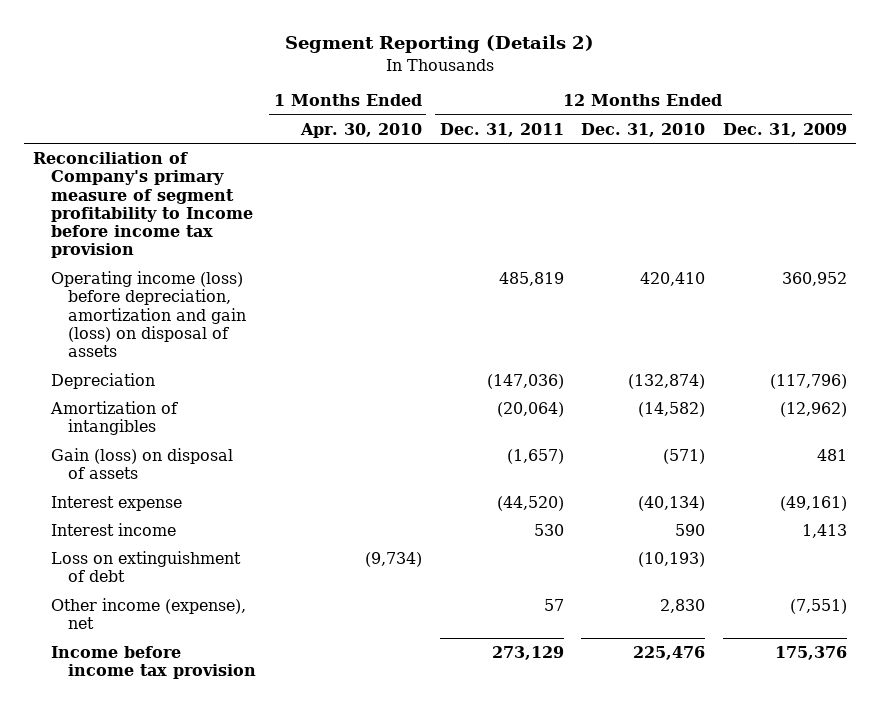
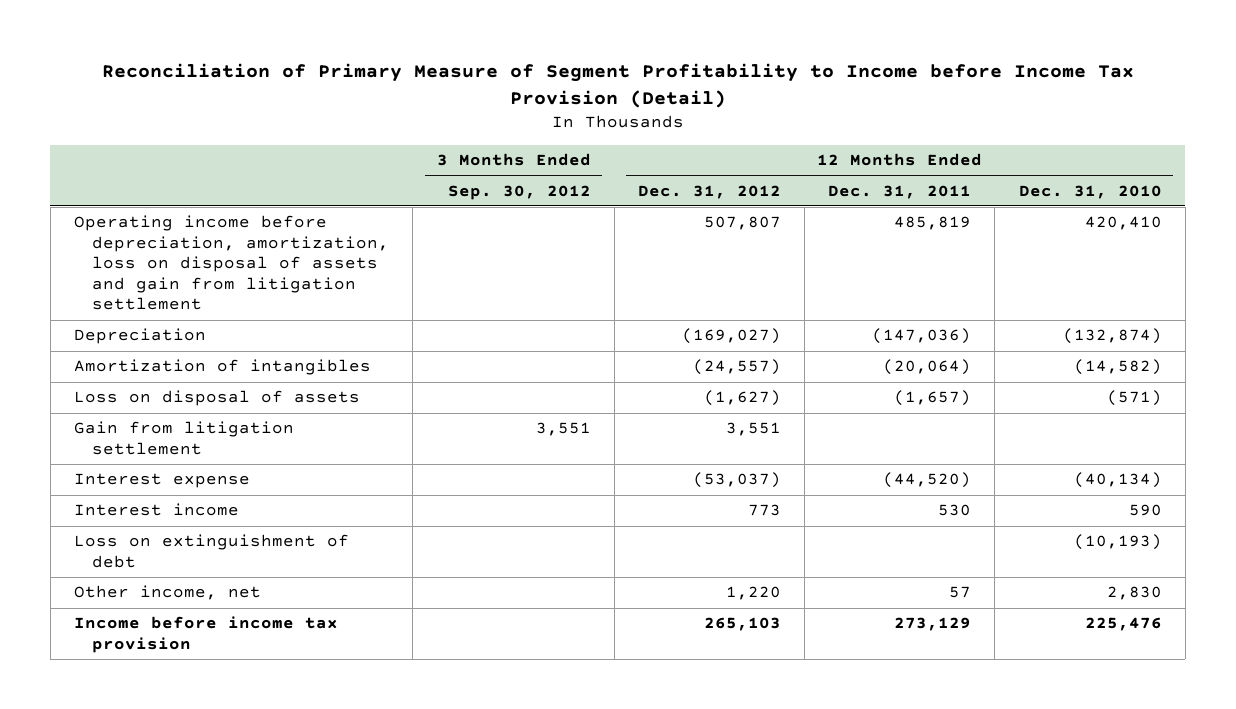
- Segment Reporting (Details 2)
+ Reconciliation of Primary Measure of Segment Profitability to Income before Income Tax Provision (Detail)
- | 1 Months Ended Apr. 30, 2010 | 12 Months Ended Dec. 31, 2011 | 12 Months Ended Dec. 31, 2010 | 12 Months Ended Dec. 31, 2009
+ | 3 Months Ended Sep. 30, 2012 | 12 Months Ended Dec. 31, 2012 | 12 Months Ended Dec. 31, 2011 | 12 Months Ended Dec. 31, 2010
- Reconciliation of Company's primary measure of segment profitability to Income before income tax provision
- Operating income (loss) before depreciation, amortization and gain (loss) on disposal of assets | | 485,819 | 420,410 | 360,952
+ Operating income before depreciation, amortization, loss on disposal of assets and gain from litigation settlement | | 507,807 | 485,819 | 420,410
- Gain (loss) on disposal of assets | | (1,657) | (571) | 481
+ Loss on disposal of assets | | (1,627) | (1,657) | (571)
+ Gain from litigation settlement | 3,551 | 3,551 | |
- Other income (expense), net | | 57 | 2,830 | (7,551)
+ Other income, net | | 1,220 | 57 | 2,830

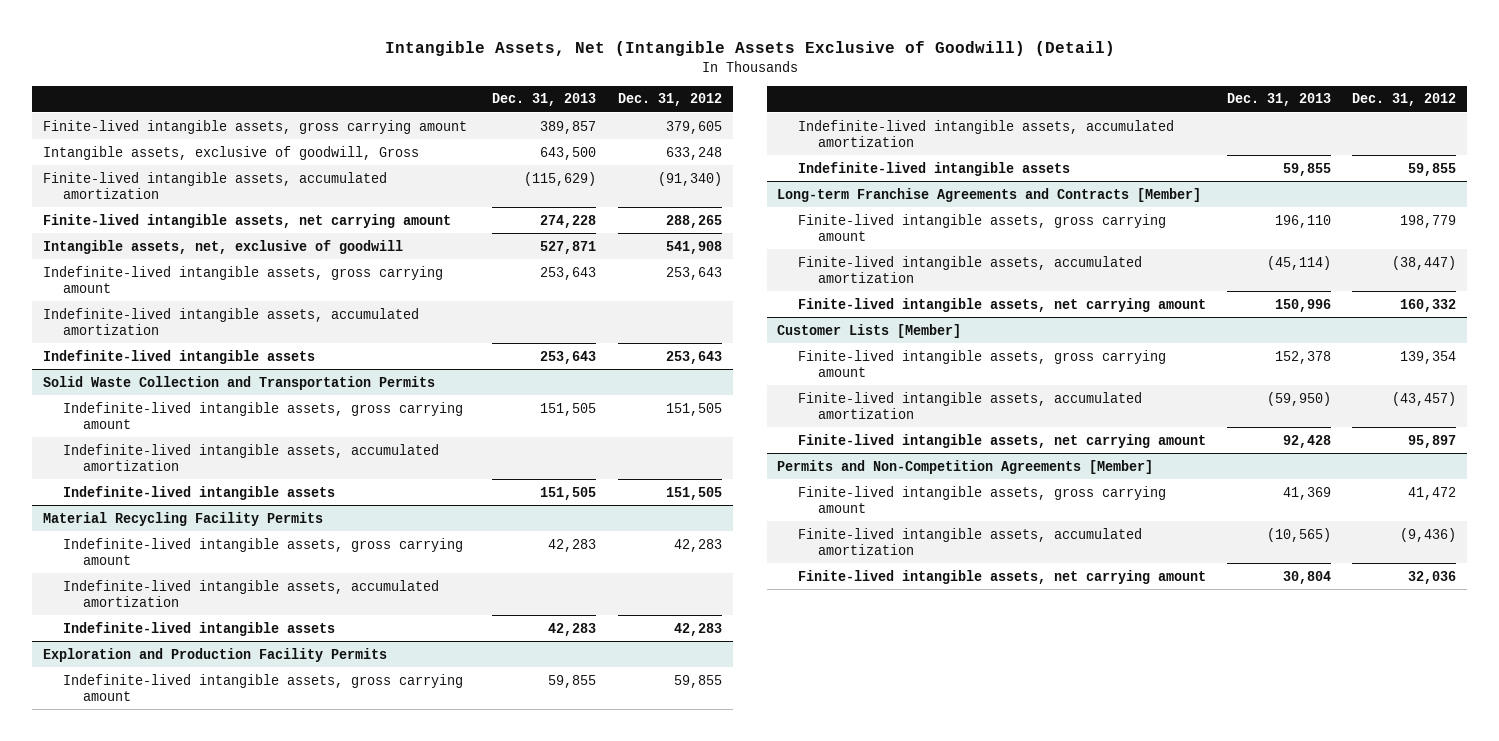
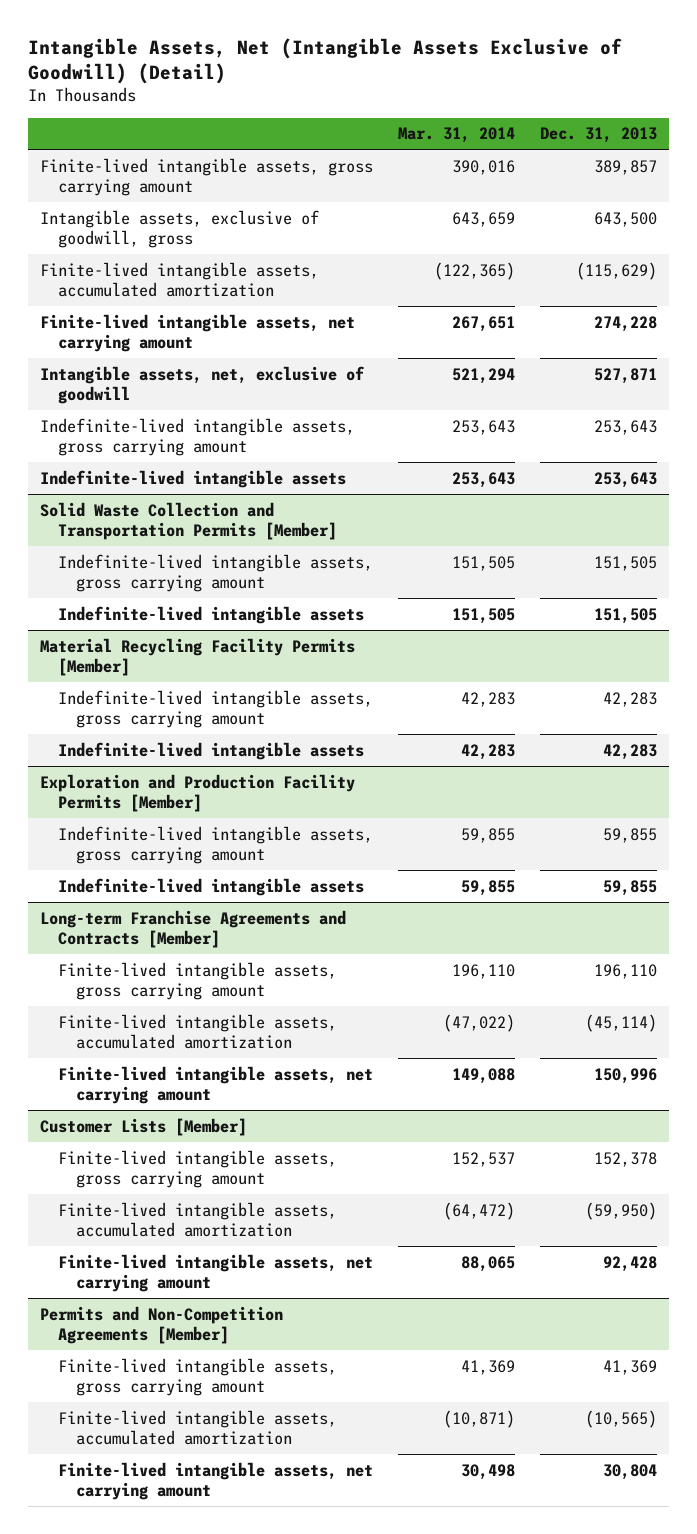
- | Dec. 31, 2013 | Dec. 31, 2012
+ | Mar. 31, 2014 | Dec. 31, 2013
- Intangible assets, exclusive of goodwill, Gross | 643,500 | 633,248
+ Intangible assets, exclusive of goodwill, gross | 643,659 | 643,500
- Indefinite-lived intangible assets, accumulated amortization
- Solid Waste Collection and Transportation Permits
+ Solid Waste Collection and Transportation Permits [Member]
- Indefinite-lived intangible assets, accumulated amortization
- Material Recycling Facility Permits
+ Material Recycling Facility Permits [Member]
- Indefinite-lived intangible assets, accumulated amortization
- Exploration and Production Facility Permits
+ Exploration and Production Facility Permits [Member]
- Indefinite-lived intangible assets, accumulated amortization

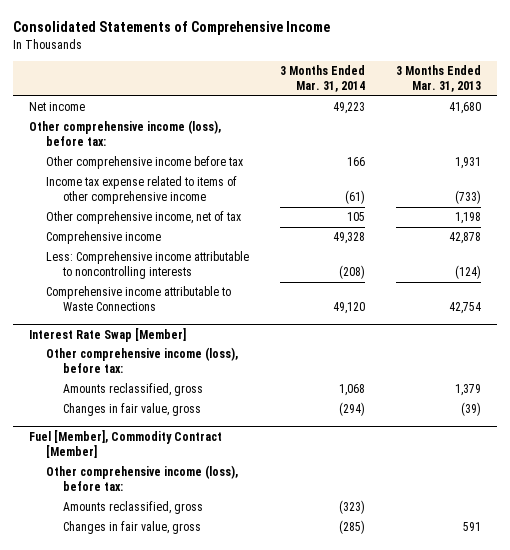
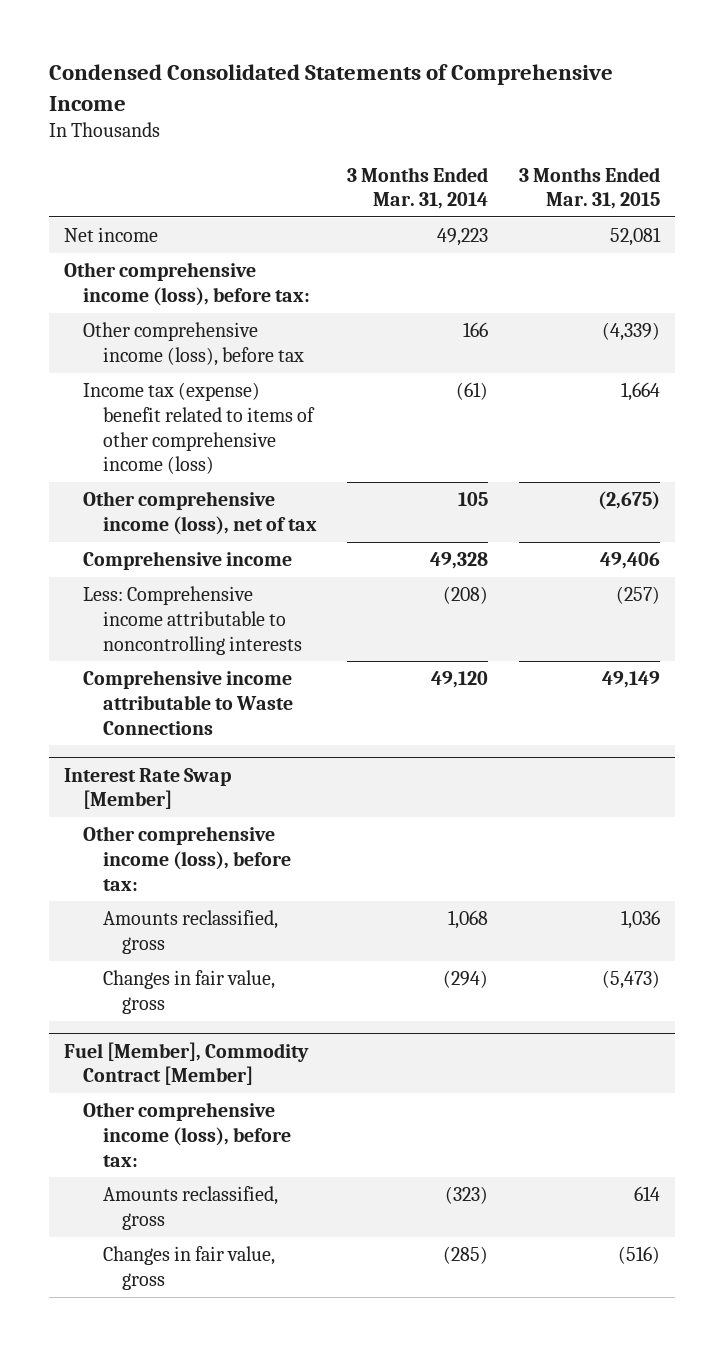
- Consolidated Statements of Comprehensive Income
+ Condensed Consolidated Statements of Comprehensive Income
- | 3 Months Ended Mar. 31, 2014 | 3 Months Ended Mar. 31, 2013
+ | 3 Months Ended Mar. 31, 2014 | 3 Months Ended Mar. 31, 2015
- Other comprehensive income before tax | 166 | 1,931
- Income tax expense related to items of other comprehensive income | (61) | (733)
- Other comprehensive income, net of tax | 105 | 1,198
+ Other comprehensive income (loss), before tax | 166 | (4,339)
+ Income tax (expense) benefit related to items of other comprehensive income (loss) | (61) | 1,664
+ Other comprehensive income (loss), net of tax | 105 | (2,675)

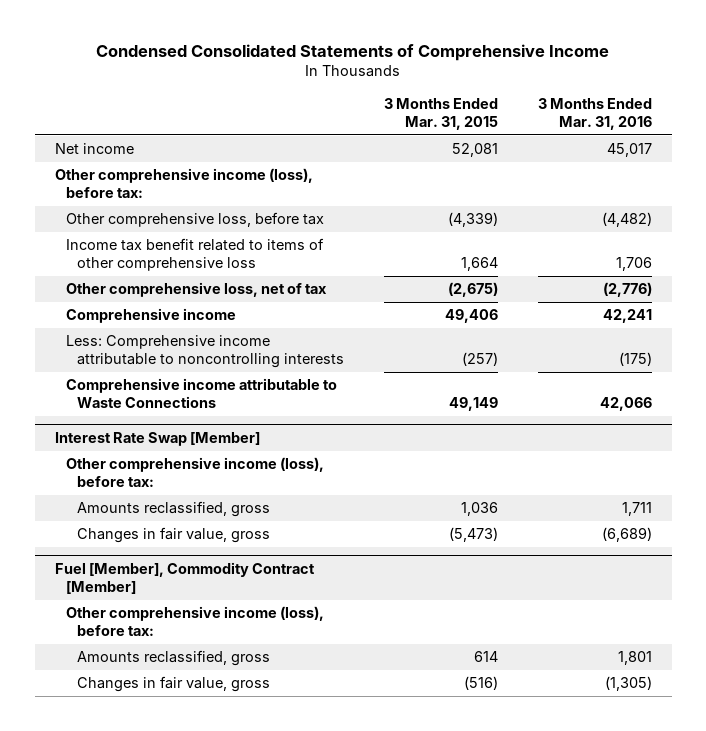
- | 3 Months Ended Mar. 31, 2014 | 3 Months Ended Mar. 31, 2015
+ | 3 Months Ended Mar. 31, 2015 | 3 Months Ended Mar. 31, 2016
- Other comprehensive income (loss), before tax | 166 | (4,339)
- Income tax (expense) benefit related to items of other comprehensive income (loss) | (61) | 1,664
- Other comprehensive income (loss), net of tax | 105 | (2,675)
+ Other comprehensive loss, before tax | (4,339) | (4,482)
+ Income tax benefit related to items of other comprehensive loss | 1,664 | 1,706
+ Other comprehensive loss, net of tax | (2,675) | (2,776)

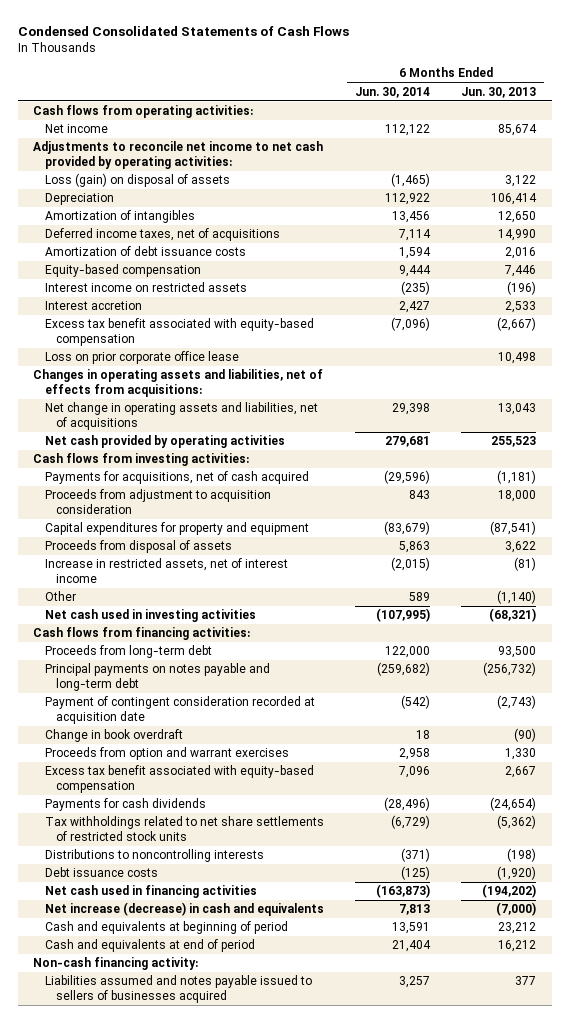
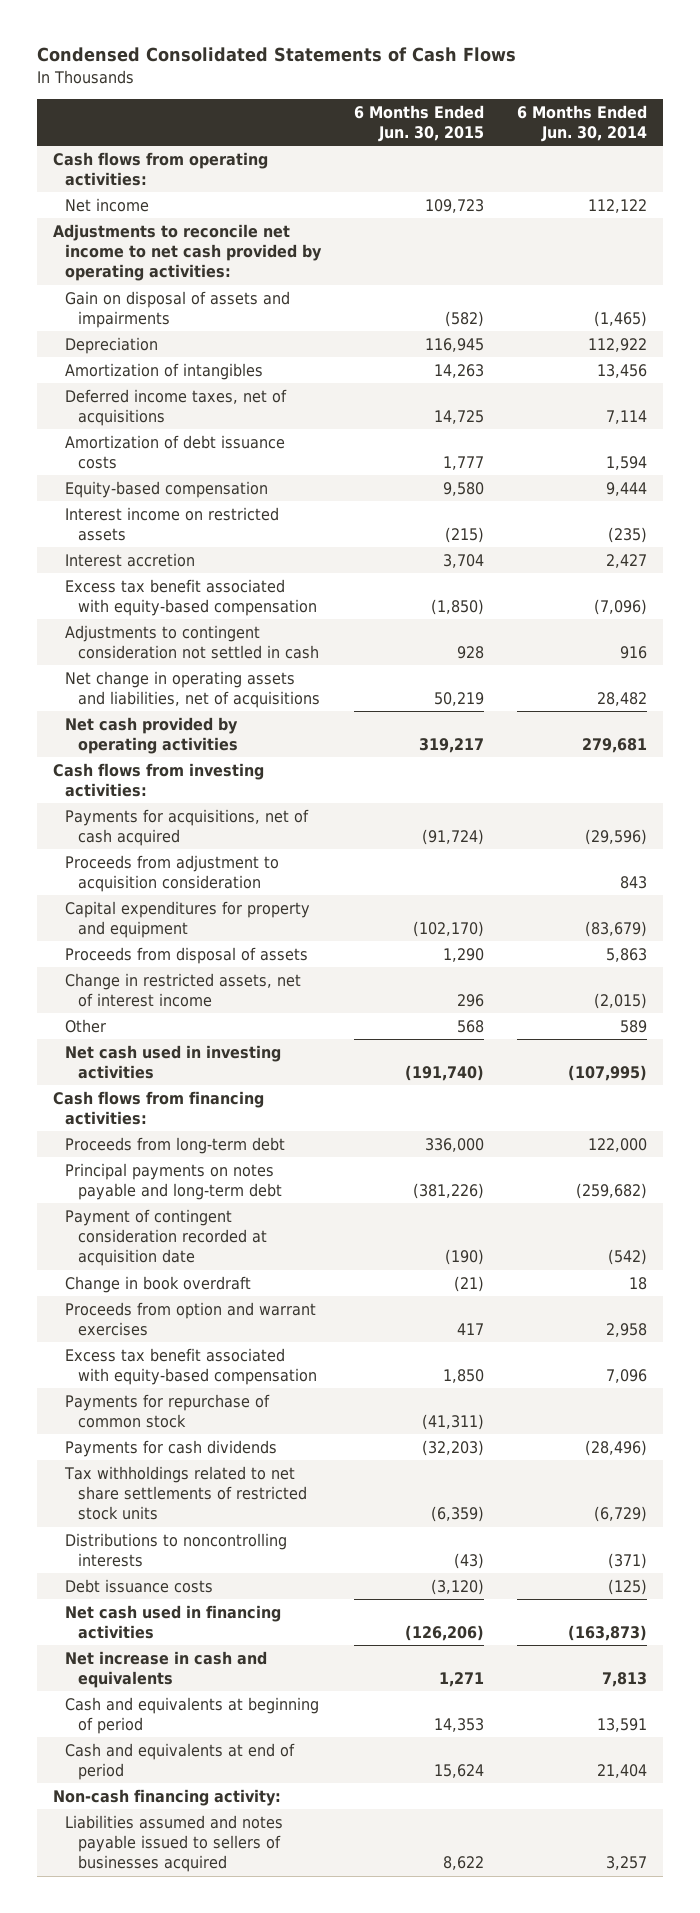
- | 6 Months Ended Jun. 30, 2014 | 6 Months Ended Jun. 30, 2013
+ | 6 Months Ended Jun. 30, 2015 | 6 Months Ended Jun. 30, 2014
- Loss (gain) on disposal of assets | (1,465) | 3,122
+ Gain on disposal of assets and impairments | (582) | (1,465)
- Loss on prior corporate office lease | | 10,498
- Changes in operating assets and liabilities, net of effects from acquisitions:
- Net change in operating assets and liabilities, net of acquisitions | 29,398 | 13,043
+ Adjustments to contingent consideration not settled in cash | 928 | 916
+ Net change in operating assets and liabilities, net of acquisitions | 50,219 | 28,482
- Increase in restricted assets, net of interest income | (2,015) | (81)
+ Change in restricted assets, net of interest income | 296 | (2,015)
+ Payments for repurchase of common stock | (41,311) |
- Net increase (decrease) in cash and equivalents | 7,813 | (7,000)
+ Net increase in cash and equivalents | 1,271 | 7,813

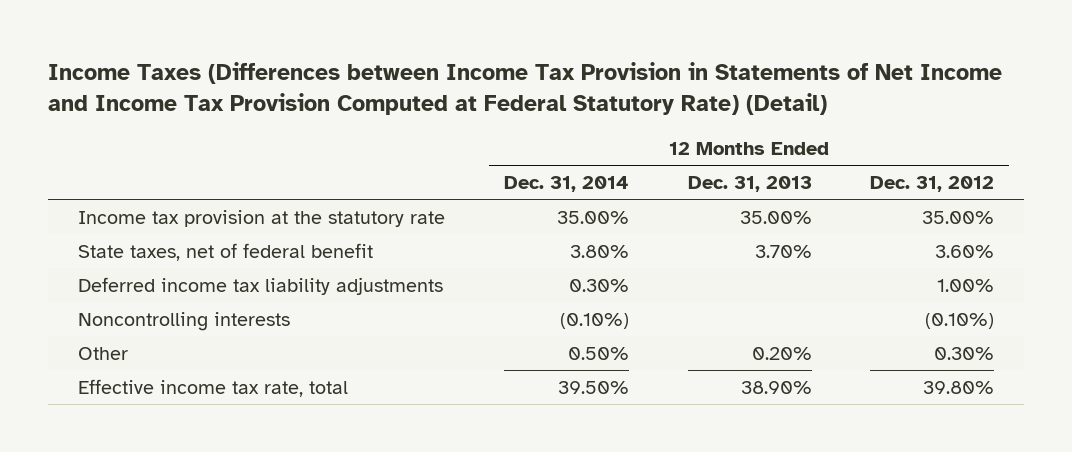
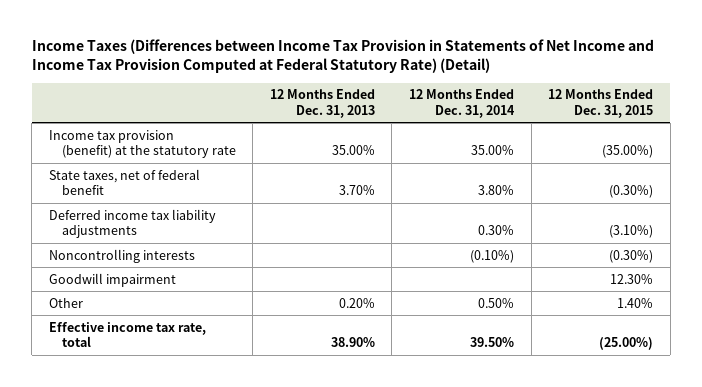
- | 12 Months Ended Dec. 31, 2014 | 12 Months Ended Dec. 31, 2013 | 12 Months Ended Dec. 31, 2012
+ | 12 Months Ended Dec. 31, 2013 | 12 Months Ended Dec. 31, 2014 | 12 Months Ended Dec. 31, 2015
- Income tax provision at the statutory rate | 35.00% | 35.00% | 35.00%
+ Income tax provision (benefit) at the statutory rate | 35.00% | 35.00% | (35.00%)
+ Goodwill impairment | | | 12.30%

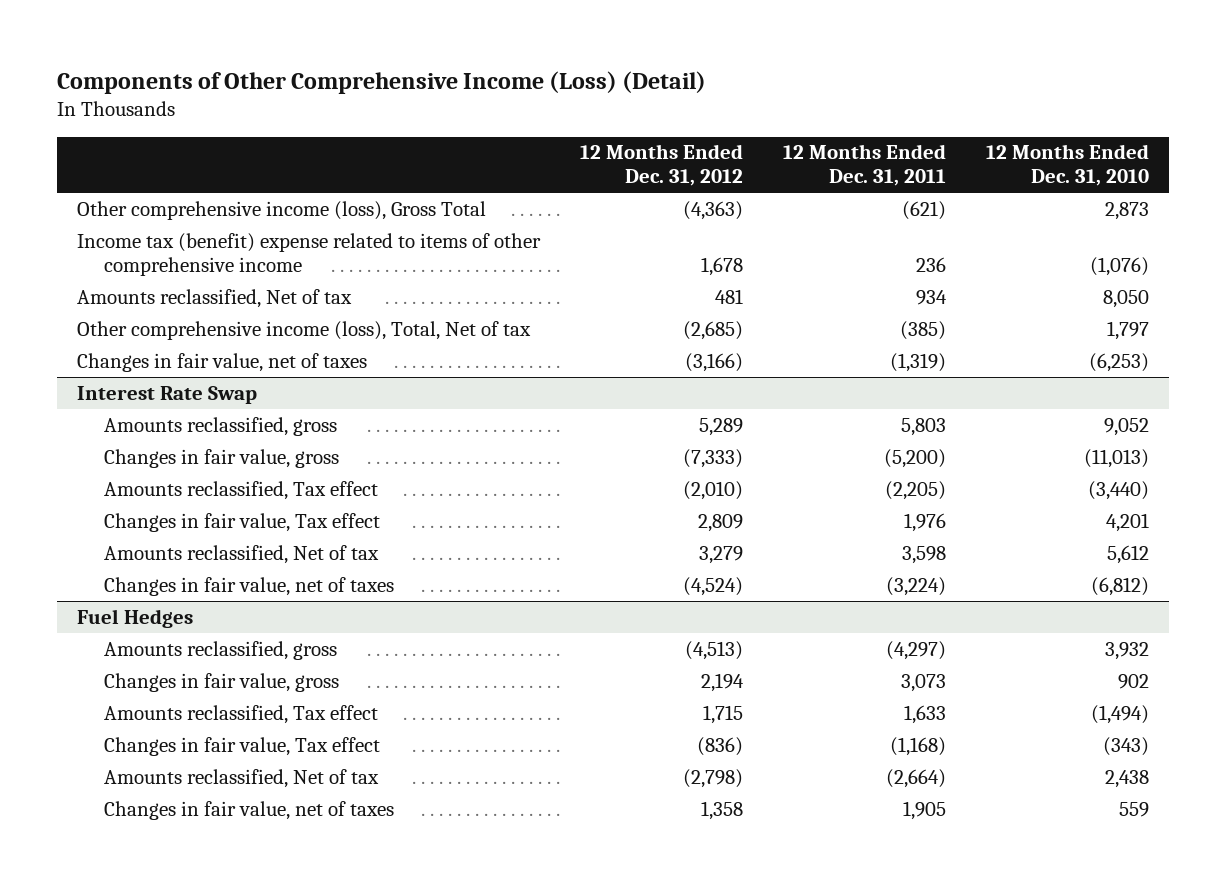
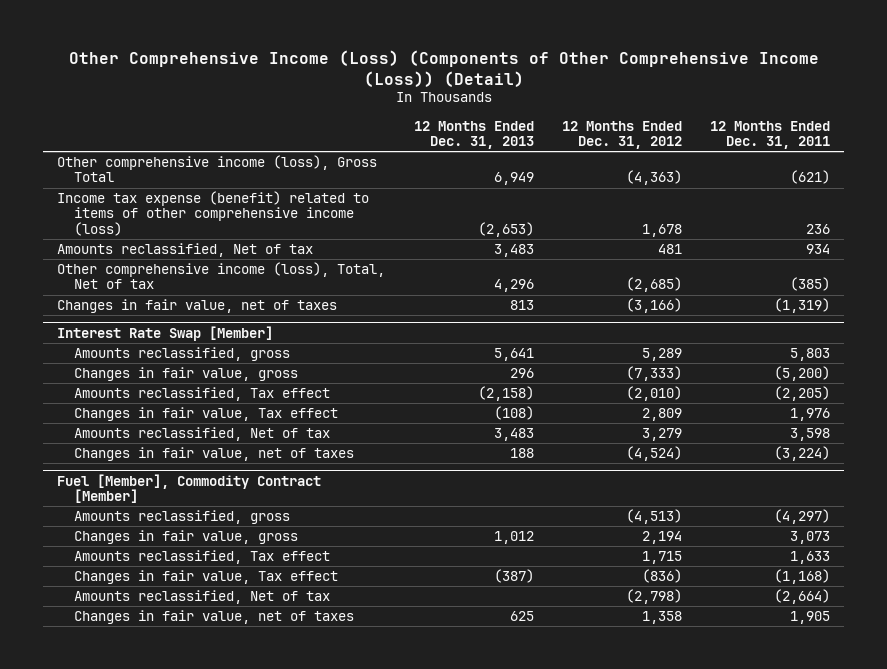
- Components of Other Comprehensive Income (Loss) (Detail)
+ Other Comprehensive Income (Loss) (Components of Other Comprehensive Income (Loss)) (Detail)
- | 12 Months Ended Dec. 31, 2012 | 12 Months Ended Dec. 31, 2011 | 12 Months Ended Dec. 31, 2010
+ | 12 Months Ended Dec. 31, 2013 | 12 Months Ended Dec. 31, 2012 | 12 Months Ended Dec. 31, 2011
- Income tax (benefit) expense related to items of other comprehensive income | 1,678 | 236 | (1,076)
+ Income tax expense (benefit) related to items of other comprehensive income (loss) | (2,653) | 1,678 | 236
- Interest Rate Swap
+ Interest Rate Swap [Member]
- Fuel Hedges
+ Fuel [Member], Commodity Contract [Member]

